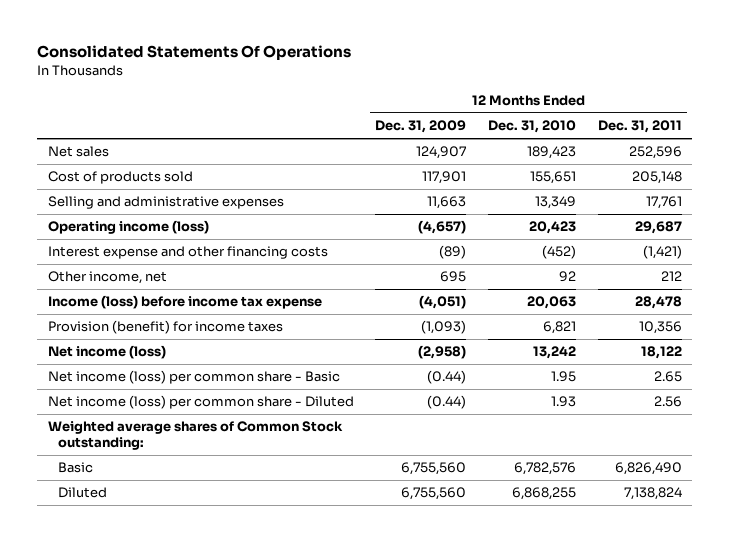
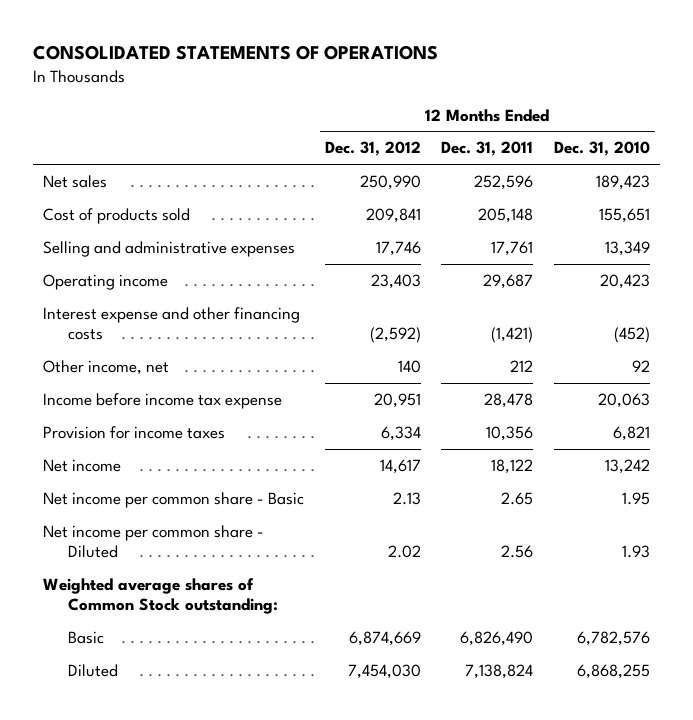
- Consolidated Statements Of Operations
+ CONSOLIDATED STATEMENTS OF OPERATIONS
- | 12 Months Ended Dec. 31, 2009 | 12 Months Ended Dec. 31, 2010 | 12 Months Ended Dec. 31, 2011
+ | 12 Months Ended Dec. 31, 2012 | 12 Months Ended Dec. 31, 2011 | 12 Months Ended Dec. 31, 2010
- Operating income (loss) | (4,657) | 20,423 | 29,687
+ Operating income | 23,403 | 29,687 | 20,423
- Income (loss) before income tax expense | (4,051) | 20,063 | 28,478
- Provision (benefit) for income taxes | (1,093) | 6,821 | 10,356
- Net income (loss) | (2,958) | 13,242 | 18,122
- Net income (loss) per common share - Basic | (0.44) | 1.95 | 2.65
- Net income (loss) per common share - Diluted | (0.44) | 1.93 | 2.56
+ Income before income tax expense | 20,951 | 28,478 | 20,063
+ Provision for income taxes | 6,334 | 10,356 | 6,821
+ Net income | 14,617 | 18,122 | 13,242
+ Net income per common share - Basic | 2.13 | 2.65 | 1.95
+ Net income per common share - Diluted | 2.02 | 2.56 | 1.93

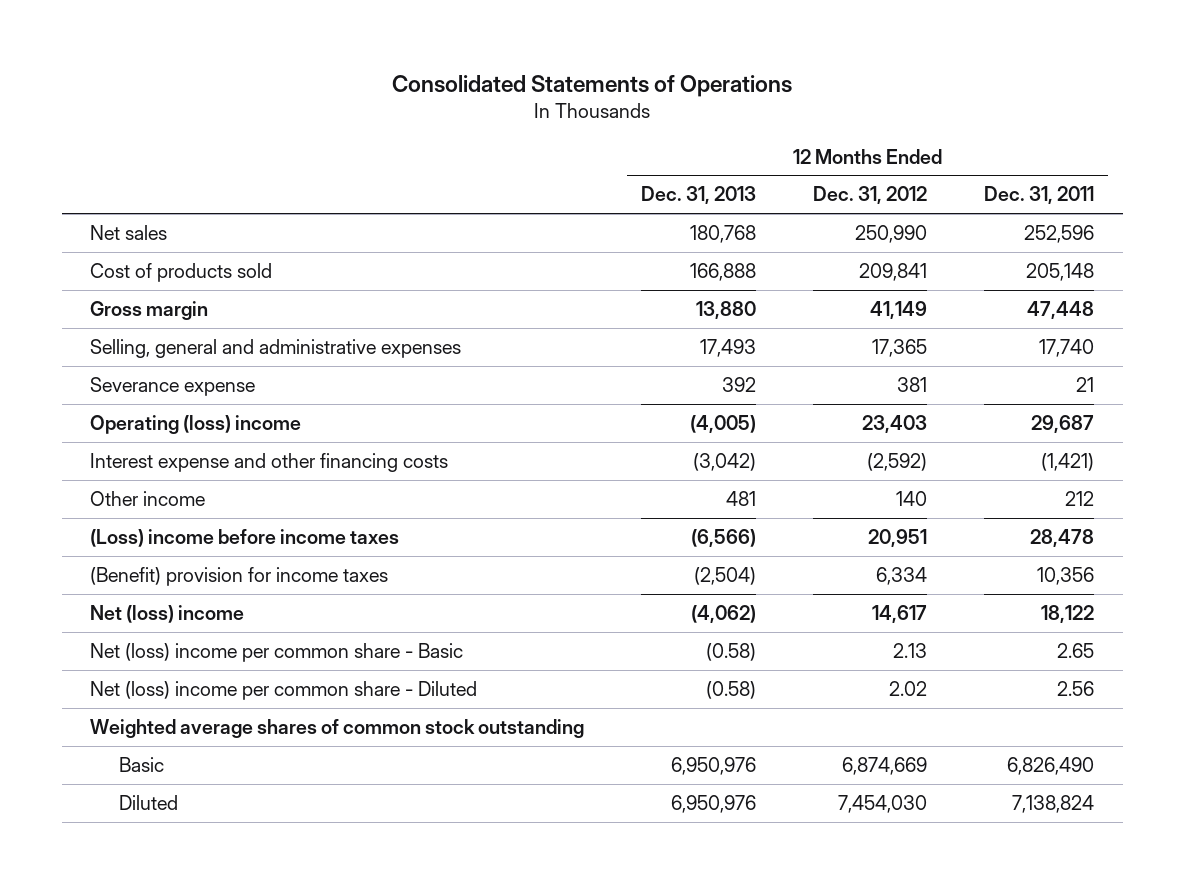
- CONSOLIDATED STATEMENTS OF OPERATIONS
+ Consolidated Statements of Operations
- | 12 Months Ended Dec. 31, 2012 | 12 Months Ended Dec. 31, 2011 | 12 Months Ended Dec. 31, 2010
+ | 12 Months Ended Dec. 31, 2013 | 12 Months Ended Dec. 31, 2012 | 12 Months Ended Dec. 31, 2011
- Selling and administrative expenses | 17,746 | 17,761 | 13,349
- Operating income | 23,403 | 29,687 | 20,423
+ Gross margin | 13,880 | 41,149 | 47,448
+ Selling, general and administrative expenses | 17,493 | 17,365 | 17,740
+ Severance expense | 392 | 381 | 21
+ Operating (loss) income | (4,005) | 23,403 | 29,687
- Other income, net | 140 | 212 | 92
- Income before income tax expense | 20,951 | 28,478 | 20,063
- Provision for income taxes | 6,334 | 10,356 | 6,821
- Net income | 14,617 | 18,122 | 13,242
- Net income per common share - Basic | 2.13 | 2.65 | 1.95
- Net income per common share - Diluted | 2.02 | 2.56 | 1.93
- Weighted average shares of Common Stock outstanding:
+ Other income | 481 | 140 | 212
+ (Loss) income before income taxes | (6,566) | 20,951 | 28,478
+ (Benefit) provision for income taxes | (2,504) | 6,334 | 10,356
+ Net (loss) income | (4,062) | 14,617 | 18,122
+ Net (loss) income per common share - Basic | (0.58) | 2.13 | 2.65
+ Net (loss) income per common share - Diluted | (0.58) | 2.02 | 2.56
+ Weighted average shares of common stock outstanding

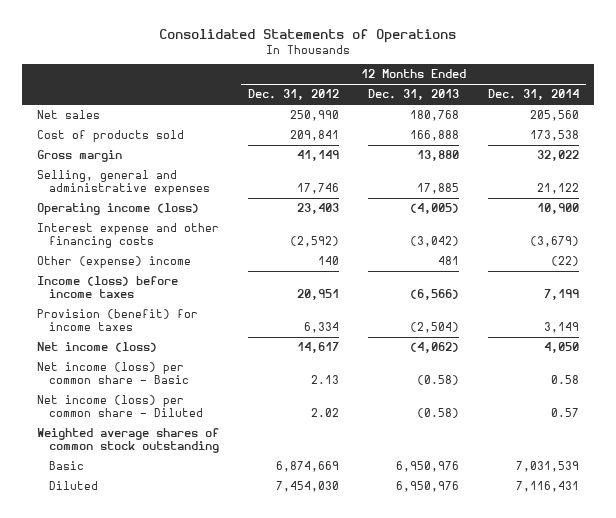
- | 12 Months Ended Dec. 31, 2013 | 12 Months Ended Dec. 31, 2012 | 12 Months Ended Dec. 31, 2011
+ | 12 Months Ended Dec. 31, 2012 | 12 Months Ended Dec. 31, 2013 | 12 Months Ended Dec. 31, 2014
- Selling, general and administrative expenses | 17,493 | 17,365 | 17,740
- Severance expense | 392 | 381 | 21
- Operating (loss) income | (4,005) | 23,403 | 29,687
+ Selling, general and administrative expenses | 17,746 | 17,885 | 21,122
+ Operating income (loss) | 23,403 | (4,005) | 10,900
- Other income | 481 | 140 | 212
- (Loss) income before income taxes | (6,566) | 20,951 | 28,478
- (Benefit) provision for income taxes | (2,504) | 6,334 | 10,356
- Net (loss) income | (4,062) | 14,617 | 18,122
- Net (loss) income per common share - Basic | (0.58) | 2.13 | 2.65
- Net (loss) income per common share - Diluted | (0.58) | 2.02 | 2.56
+ Other (expense) income | 140 | 481 | (22)
+ Income (loss) before income taxes | 20,951 | (6,566) | 7,199
+ Provision (benefit) for income taxes | 6,334 | (2,504) | 3,149
+ Net income (loss) | 14,617 | (4,062) | 4,050
+ Net income (loss) per common share - Basic | 2.13 | (0.58) | 0.58
+ Net income (loss) per common share - Diluted | 2.02 | (0.58) | 0.57

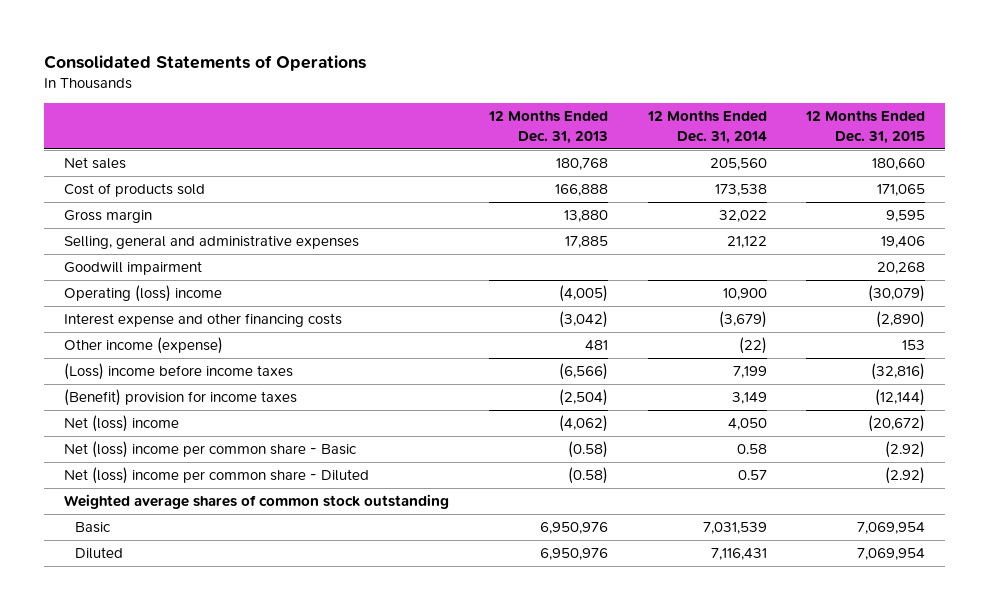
- | 12 Months Ended Dec. 31, 2012 | 12 Months Ended Dec. 31, 2013 | 12 Months Ended Dec. 31, 2014
+ | 12 Months Ended Dec. 31, 2013 | 12 Months Ended Dec. 31, 2014 | 12 Months Ended Dec. 31, 2015
- Operating income (loss) | 23,403 | (4,005) | 10,900
+ Goodwill impairment | | | 20,268
+ Operating (loss) income | (4,005) | 10,900 | (30,079)
- Other (expense) income | 140 | 481 | (22)
- Income (loss) before income taxes | 20,951 | (6,566) | 7,199
- Provision (benefit) for income taxes | 6,334 | (2,504) | 3,149
- Net income (loss) | 14,617 | (4,062) | 4,050
- Net income (loss) per common share - Basic | 2.13 | (0.58) | 0.58
- Net income (loss) per common share - Diluted | 2.02 | (0.58) | 0.57
+ Other income (expense) | 481 | (22) | 153
+ (Loss) income before income taxes | (6,566) | 7,199 | (32,816)
+ (Benefit) provision for income taxes | (2,504) | 3,149 | (12,144)
+ Net (loss) income | (4,062) | 4,050 | (20,672)
+ Net (loss) income per common share - Basic | (0.58) | 0.58 | (2.92)
+ Net (loss) income per common share - Diluted | (0.58) | 0.57 | (2.92)

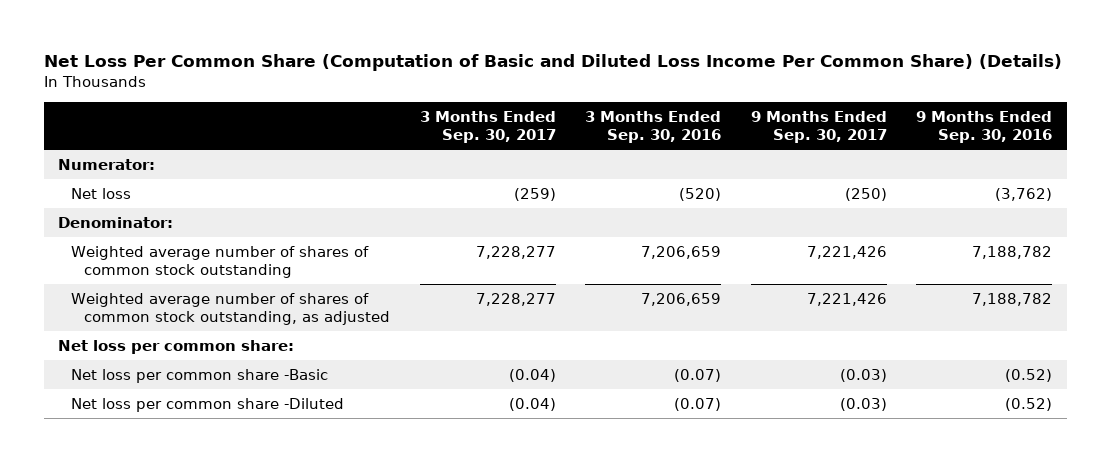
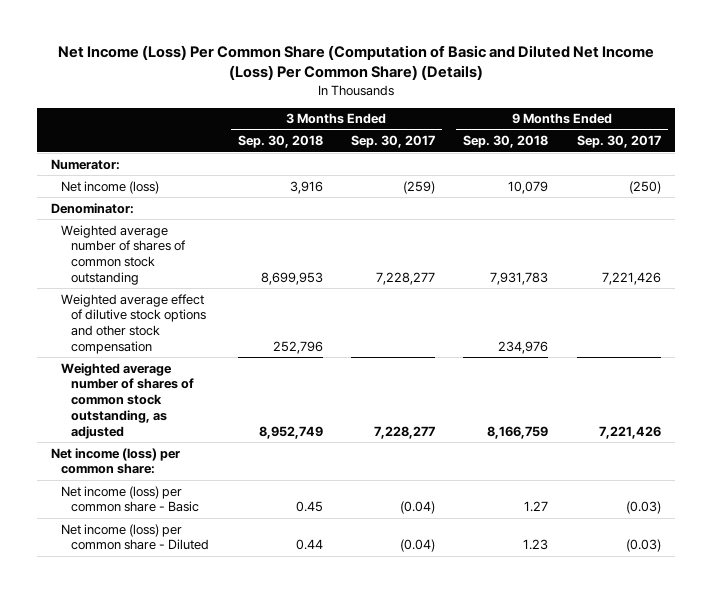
- Net Loss Per Common Share (Computation of Basic and Diluted Loss Income Per Common Share) (Details)
+ Net Income (Loss) Per Common Share (Computation of Basic and Diluted Net Income (Loss) Per Common Share) (Details)
- | 3 Months Ended Sep. 30, 2017 | 3 Months Ended Sep. 30, 2016 | 9 Months Ended Sep. 30, 2017 | 9 Months Ended Sep. 30, 2016
+ | 3 Months Ended Sep. 30, 2018 | 3 Months Ended Sep. 30, 2017 | 9 Months Ended Sep. 30, 2018 | 9 Months Ended Sep. 30, 2017
- Net loss | (259) | (520) | (250) | (3,762)
+ Net income (loss) | 3,916 | (259) | 10,079 | (250)
+ Weighted average effect of dilutive stock options and other stock compensation | 252,796 | | 234,976 |
- Net loss per common share:
- Net loss per common share -Basic | (0.04) | (0.07) | (0.03) | (0.52)
- Net loss per common share -Diluted | (0.04) | (0.07) | (0.03) | (0.52)
+ Net income (loss) per common share:
+ Net income (loss) per common share - Basic | 0.45 | (0.04) | 1.27 | (0.03)
+ Net income (loss) per common share - Diluted | 0.44 | (0.04) | 1.23 | (0.03)

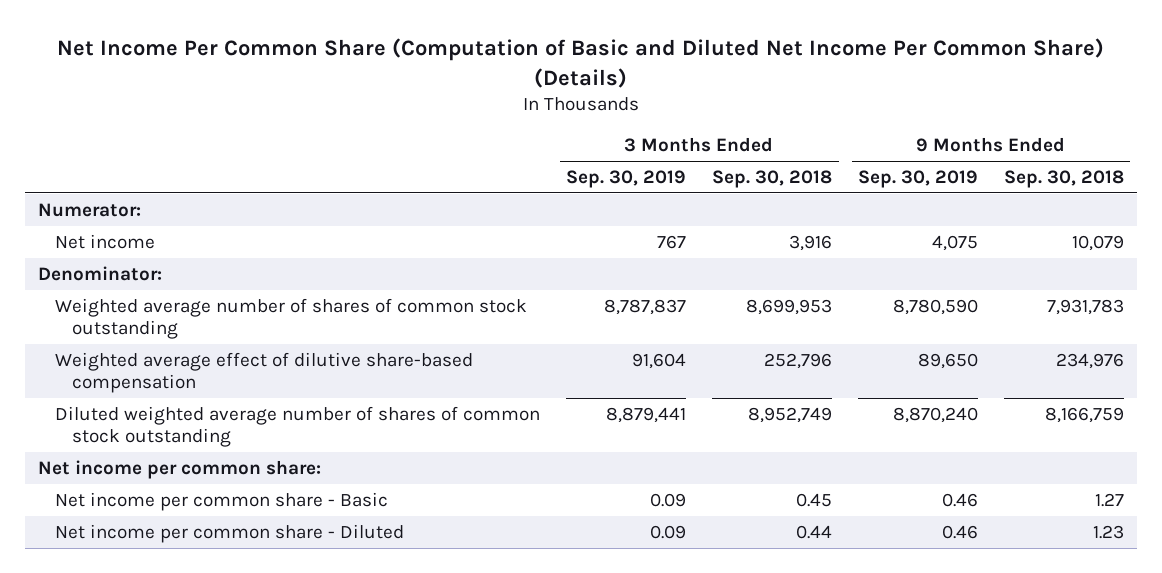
- Net Income (Loss) Per Common Share (Computation of Basic and Diluted Net Income (Loss) Per Common Share) (Details)
+ Net Income Per Common Share (Computation of Basic and Diluted Net Income Per Common Share) (Details)
- | 3 Months Ended Sep. 30, 2018 | 3 Months Ended Sep. 30, 2017 | 9 Months Ended Sep. 30, 2018 | 9 Months Ended Sep. 30, 2017
+ | 3 Months Ended Sep. 30, 2019 | 3 Months Ended Sep. 30, 2018 | 9 Months Ended Sep. 30, 2019 | 9 Months Ended Sep. 30, 2018
- Net income (loss) | 3,916 | (259) | 10,079 | (250)
+ Net income | 767 | 3,916 | 4,075 | 10,079
- Weighted average effect of dilutive stock options and other stock compensation | 252,796 | | 234,976 |
- Weighted average number of shares of common stock outstanding, as adjusted | 8,952,749 | 7,228,277 | 8,166,759 | 7,221,426
- Net income (loss) per common share:
- Net income (loss) per common share - Basic | 0.45 | (0.04) | 1.27 | (0.03)
- Net income (loss) per common share - Diluted | 0.44 | (0.04) | 1.23 | (0.03)
+ Weighted average effect of dilutive share-based compensation | 91,604 | 252,796 | 89,650 | 234,976
+ Diluted weighted average number of shares of common stock outstanding | 8,879,441 | 8,952,749 | 8,870,240 | 8,166,759
+ Net income per common share:
+ Net income per common share - Basic | 0.09 | 0.45 | 0.46 | 1.27
+ Net income per common share - Diluted | 0.09 | 0.44 | 0.46 | 1.23

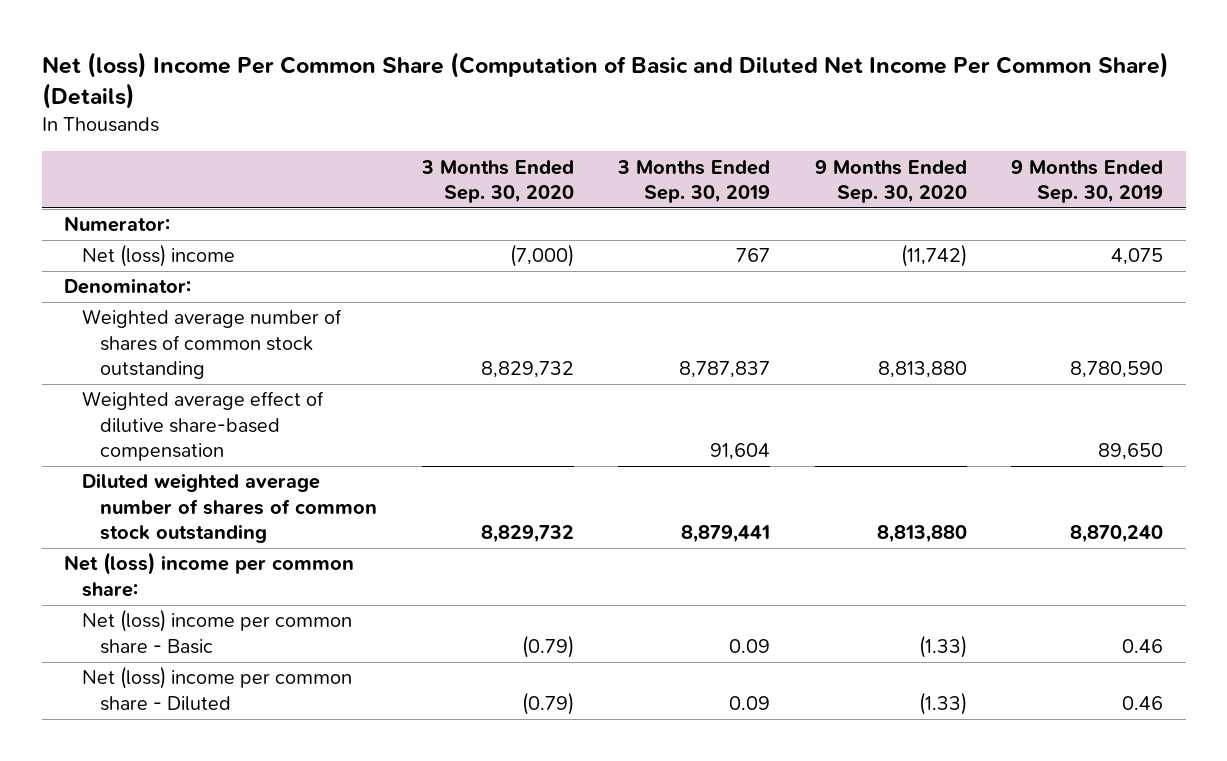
- Net Income Per Common Share (Computation of Basic and Diluted Net Income Per Common Share) (Details)
+ Net (loss) Income Per Common Share (Computation of Basic and Diluted Net Income Per Common Share) (Details)
- | 3 Months Ended Sep. 30, 2019 | 3 Months Ended Sep. 30, 2018 | 9 Months Ended Sep. 30, 2019 | 9 Months Ended Sep. 30, 2018
+ | 3 Months Ended Sep. 30, 2020 | 3 Months Ended Sep. 30, 2019 | 9 Months Ended Sep. 30, 2020 | 9 Months Ended Sep. 30, 2019
- Net income | 767 | 3,916 | 4,075 | 10,079
+ Net (loss) income | (7,000) | 767 | (11,742) | 4,075
- Net income per common share:
- Net income per common share - Basic | 0.09 | 0.45 | 0.46 | 1.27
- Net income per common share - Diluted | 0.09 | 0.44 | 0.46 | 1.23
+ Net (loss) income per common share:
+ Net (loss) income per common share - Basic | (0.79) | 0.09 | (1.33) | 0.46
+ Net (loss) income per common share - Diluted | (0.79) | 0.09 | (1.33) | 0.46

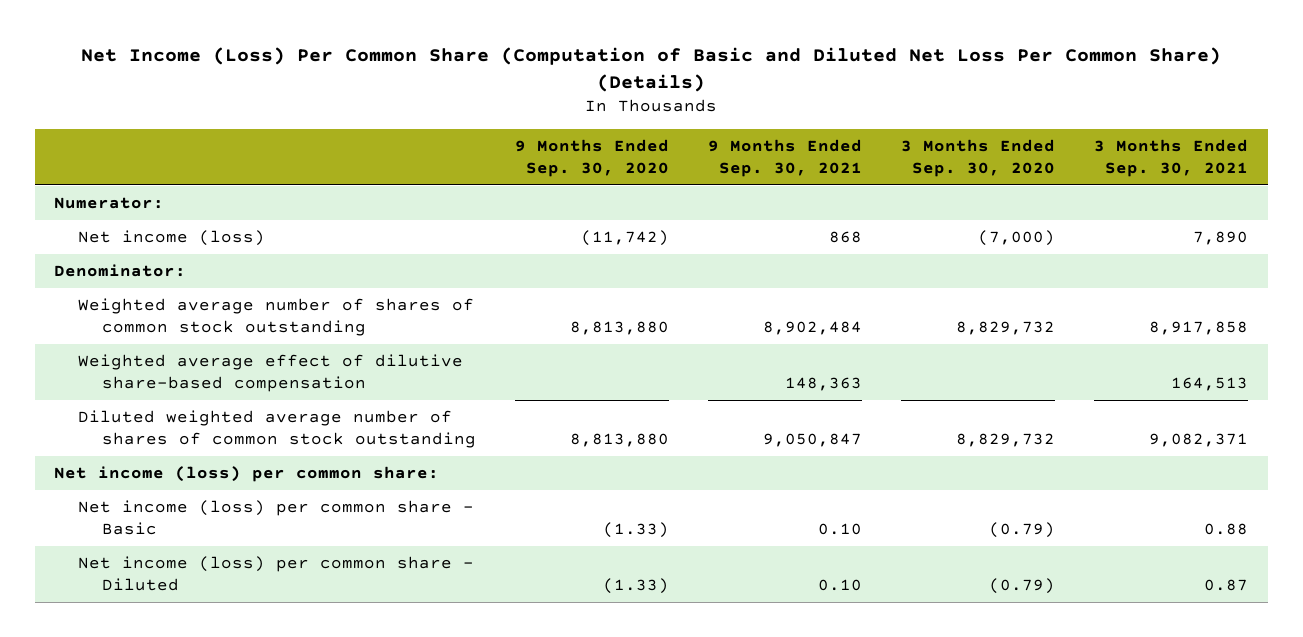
- Net (loss) Income Per Common Share (Computation of Basic and Diluted Net Income Per Common Share) (Details)
+ Net Income (Loss) Per Common Share (Computation of Basic and Diluted Net Loss Per Common Share) (Details)
- | 3 Months Ended Sep. 30, 2020 | 3 Months Ended Sep. 30, 2019 | 9 Months Ended Sep. 30, 2020 | 9 Months Ended Sep. 30, 2019
+ | 9 Months Ended Sep. 30, 2020 | 9 Months Ended Sep. 30, 2021 | 3 Months Ended Sep. 30, 2020 | 3 Months Ended Sep. 30, 2021
- Net (loss) income | (7,000) | 767 | (11,742) | 4,075
+ Net income (loss) | (11,742) | 868 | (7,000) | 7,890
- Net (loss) income per common share:
- Net (loss) income per common share - Basic | (0.79) | 0.09 | (1.33) | 0.46
- Net (loss) income per common share - Diluted | (0.79) | 0.09 | (1.33) | 0.46
+ Net income (loss) per common share:
+ Net income (loss) per common share - Basic | (1.33) | 0.10 | (0.79) | 0.88
+ Net income (loss) per common share - Diluted | (1.33) | 0.10 | (0.79) | 0.87

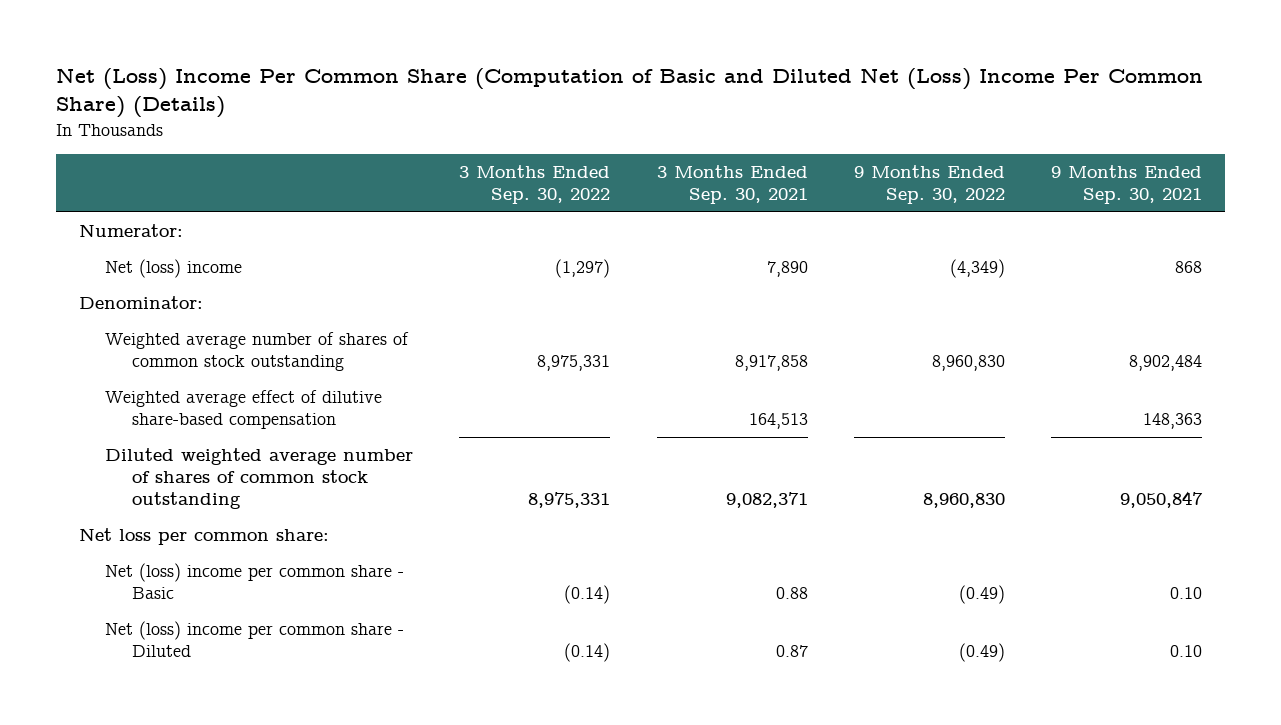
- Net Income (Loss) Per Common Share (Computation of Basic and Diluted Net Loss Per Common Share) (Details)
+ Net (Loss) Income Per Common Share (Computation of Basic and Diluted Net (Loss) Income Per Common Share) (Details)
- | 9 Months Ended Sep. 30, 2020 | 9 Months Ended Sep. 30, 2021 | 3 Months Ended Sep. 30, 2020 | 3 Months Ended Sep. 30, 2021
+ | 3 Months Ended Sep. 30, 2022 | 3 Months Ended Sep. 30, 2021 | 9 Months Ended Sep. 30, 2022 | 9 Months Ended Sep. 30, 2021
- Net income (loss) | (11,742) | 868 | (7,000) | 7,890
+ Net (loss) income | (1,297) | 7,890 | (4,349) | 868
- Net income (loss) per common share:
- Net income (loss) per common share - Basic | (1.33) | 0.10 | (0.79) | 0.88
- Net income (loss) per common share - Diluted | (1.33) | 0.10 | (0.79) | 0.87
+ Net loss per common share:
+ Net (loss) income per common share - Basic | (0.14) | 0.88 | (0.49) | 0.10
+ Net (loss) income per common share - Diluted | (0.14) | 0.87 | (0.49) | 0.10

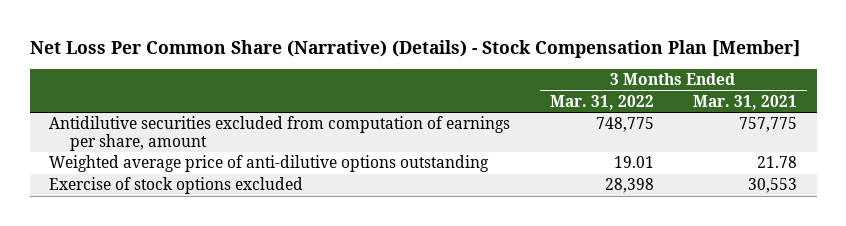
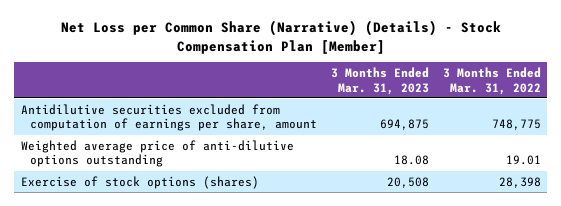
- Net Loss Per Common Share (Narrative) (Details) - Stock Compensation Plan [Member]
+ Net Loss per Common Share (Narrative) (Details) - Stock Compensation Plan [Member]
- | 3 Months Ended Mar. 31, 2022 | 3 Months Ended Mar. 31, 2021
+ | 3 Months Ended Mar. 31, 2023 | 3 Months Ended Mar. 31, 2022
- Exercise of stock options excluded | 28,398 | 30,553
+ Exercise of stock options (shares) | 20,508 | 28,398

